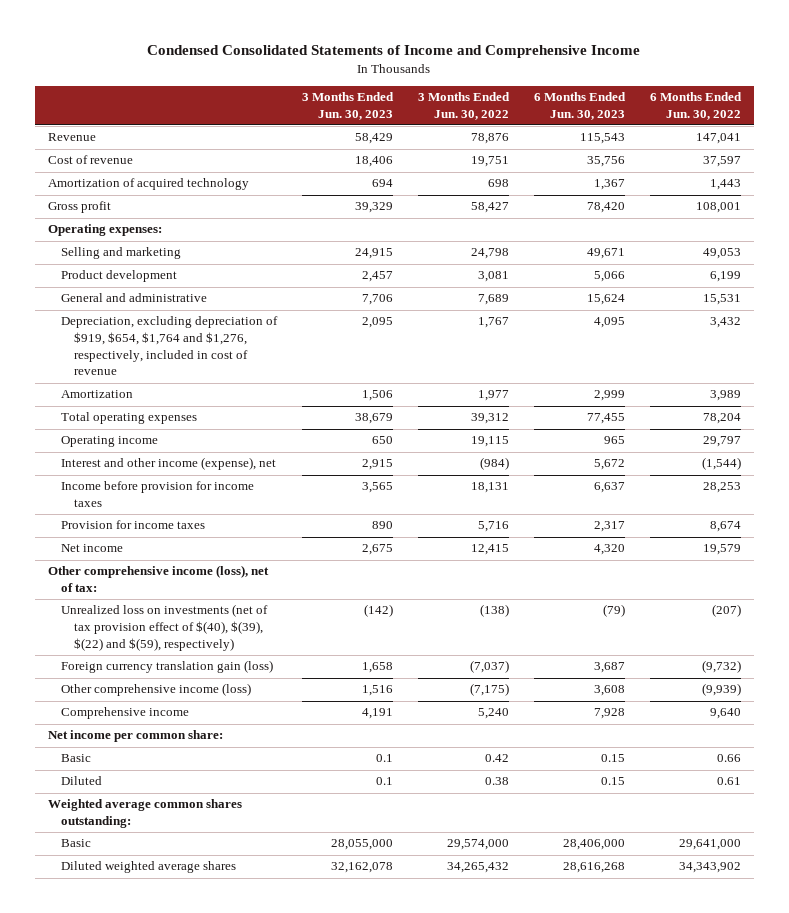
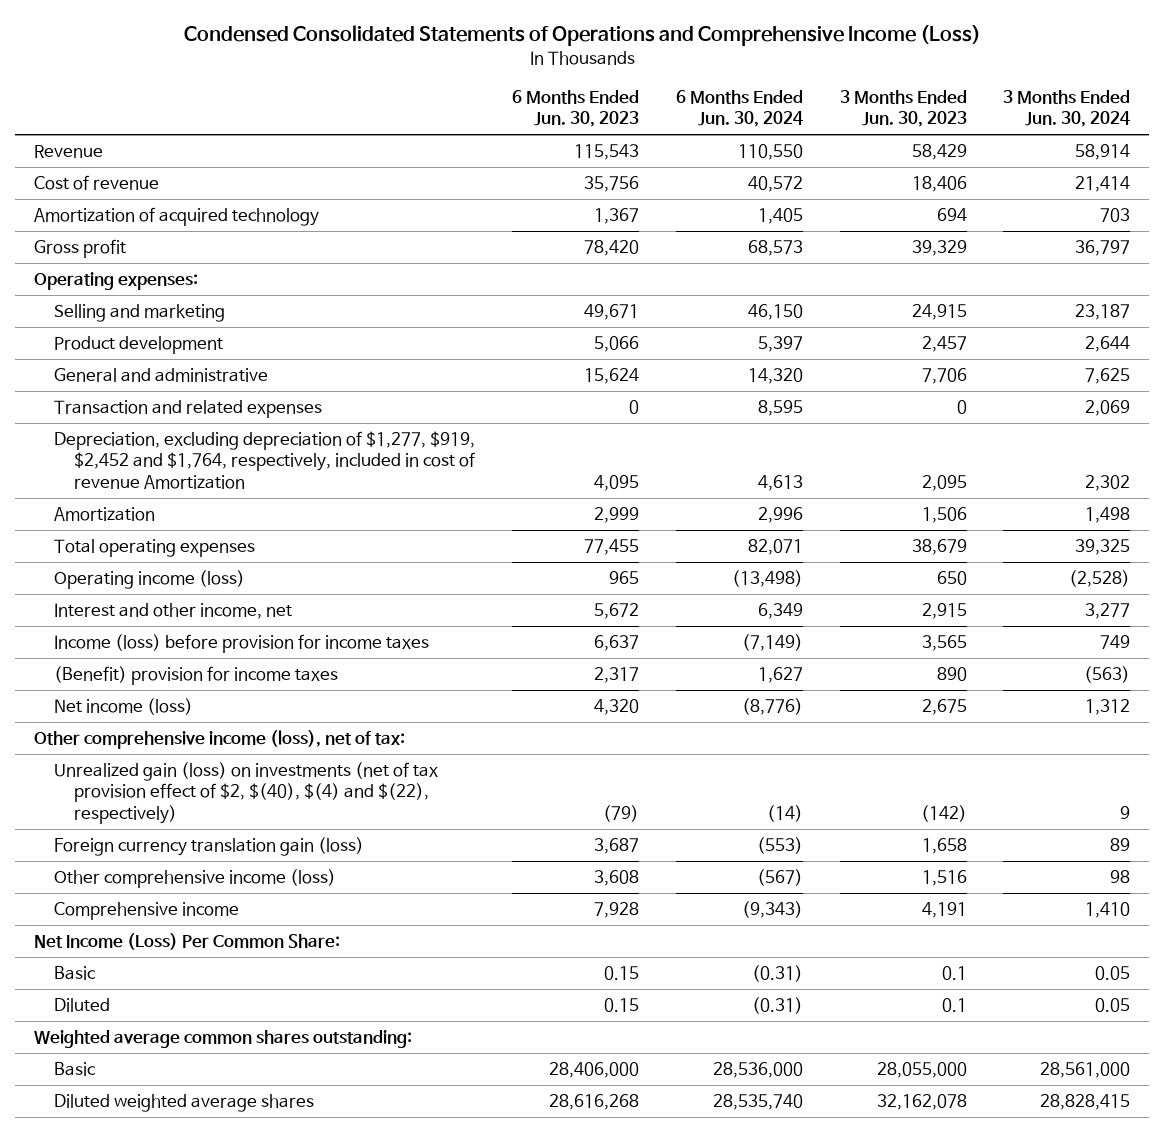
- Condensed Consolidated Statements of Income and Comprehensive Income
+ Condensed Consolidated Statements of Operations and Comprehensive Income (Loss)
- | 3 Months Ended Jun. 30, 2023 | 3 Months Ended Jun. 30, 2022 | 6 Months Ended Jun. 30, 2023 | 6 Months Ended Jun. 30, 2022
+ | 6 Months Ended Jun. 30, 2023 | 6 Months Ended Jun. 30, 2024 | 3 Months Ended Jun. 30, 2023 | 3 Months Ended Jun. 30, 2024
- Depreciation, excluding depreciation of $919, $654, $1,764 and $1,276, respectively, included in cost of revenue | 2,095 | 1,767 | 4,095 | 3,432
+ Transaction and related expenses | 0 | 8,595 | 0 | 2,069
+ Depreciation, excluding depreciation of $1,277, $919, $2,452 and $1,764, respectively, included in cost of revenue Amortization | 4,095 | 4,613 | 2,095 | 2,302
- Operating income | 650 | 19,115 | 965 | 29,797
- Interest and other income (expense), net | 2,915 | (984) | 5,672 | (1,544)
- Income before provision for income taxes | 3,565 | 18,131 | 6,637 | 28,253
- Provision for income taxes | 890 | 5,716 | 2,317 | 8,674
- Net income | 2,675 | 12,415 | 4,320 | 19,579
+ Operating income (loss) | 965 | (13,498) | 650 | (2,528)
+ Interest and other income, net | 5,672 | 6,349 | 2,915 | 3,277
+ Income (loss) before provision for income taxes | 6,637 | (7,149) | 3,565 | 749
+ (Benefit) provision for income taxes | 2,317 | 1,627 | 890 | (563)
+ Net income (loss) | 4,320 | (8,776) | 2,675 | 1,312
- Unrealized loss on investments (net of tax provision effect of $(40), $(39), $(22) and $(59), respectively) | (142) | (138) | (79) | (207)
+ Unrealized gain (loss) on investments (net of tax provision effect of $2, $(40), $(4) and $(22), respectively) | (79) | (14) | (142) | 9
- Net income per common share:
+ Net Income (Loss) Per Common Share:

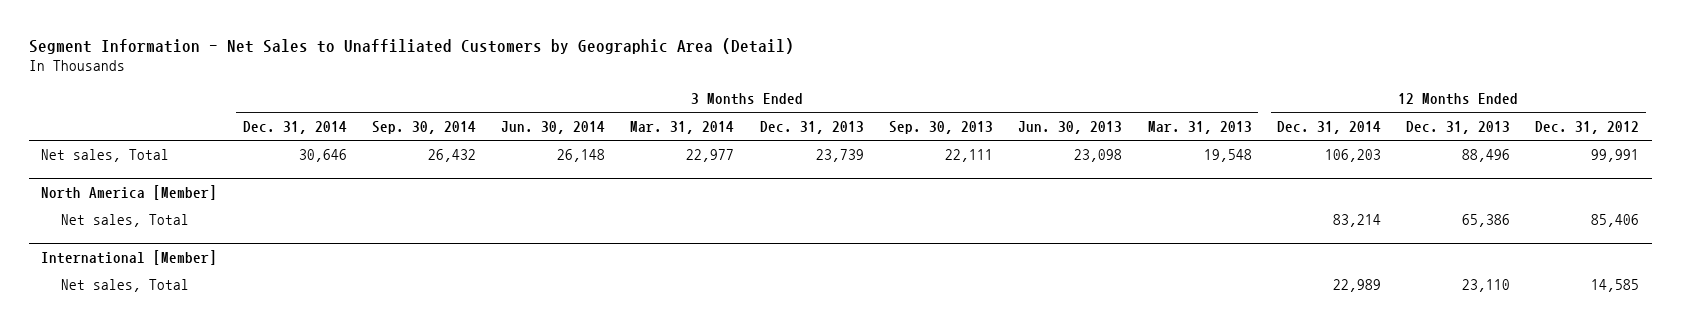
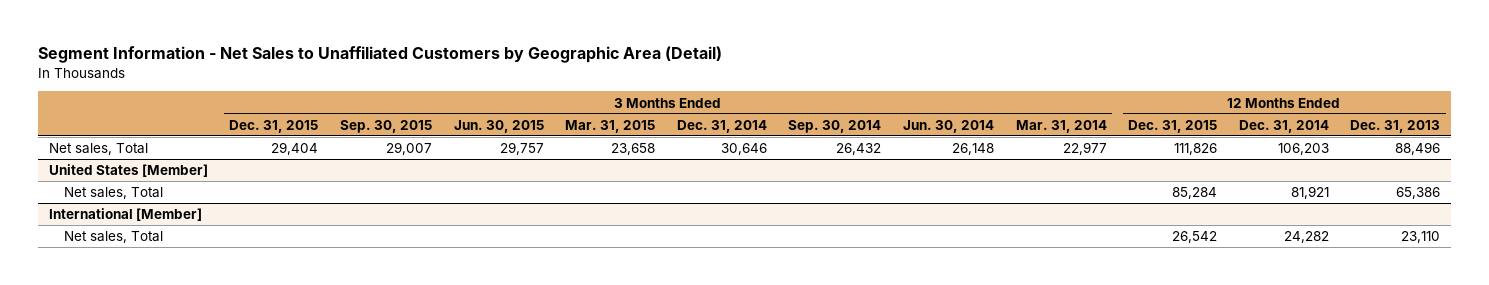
- | 3 Months Ended Dec. 31, 2014 | 3 Months Ended Sep. 30, 2014 | 3 Months Ended Jun. 30, 2014 | 3 Months Ended Mar. 31, 2014 | 3 Months Ended Dec. 31, 2013 | 3 Months Ended Sep. 30, 2013 | 3 Months Ended Jun. 30, 2013 | 3 Months Ended Mar. 31, 2013 | 12 Months Ended Dec. 31, 2014 | 12 Months Ended Dec. 31, 2013 | 12 Months Ended Dec. 31, 2012
+ | 3 Months Ended Dec. 31, 2015 | 3 Months Ended Sep. 30, 2015 | 3 Months Ended Jun. 30, 2015 | 3 Months Ended Mar. 31, 2015 | 3 Months Ended Dec. 31, 2014 | 3 Months Ended Sep. 30, 2014 | 3 Months Ended Jun. 30, 2014 | 3 Months Ended Mar. 31, 2014 | 12 Months Ended Dec. 31, 2015 | 12 Months Ended Dec. 31, 2014 | 12 Months Ended Dec. 31, 2013
- North America [Member]
- Net sales, Total | | | | | | | | | 83,214 | 65,386 | 85,406
+ United States [Member]
+ Net sales, Total | | | | | | | | | 85,284 | 81,921 | 65,386
@ International [Member]
- Net sales, Total | | | | | | | | | 22,989 | 23,110 | 14,585
+ Net sales, Total | | | | | | | | | 26,542 | 24,282 | 23,110

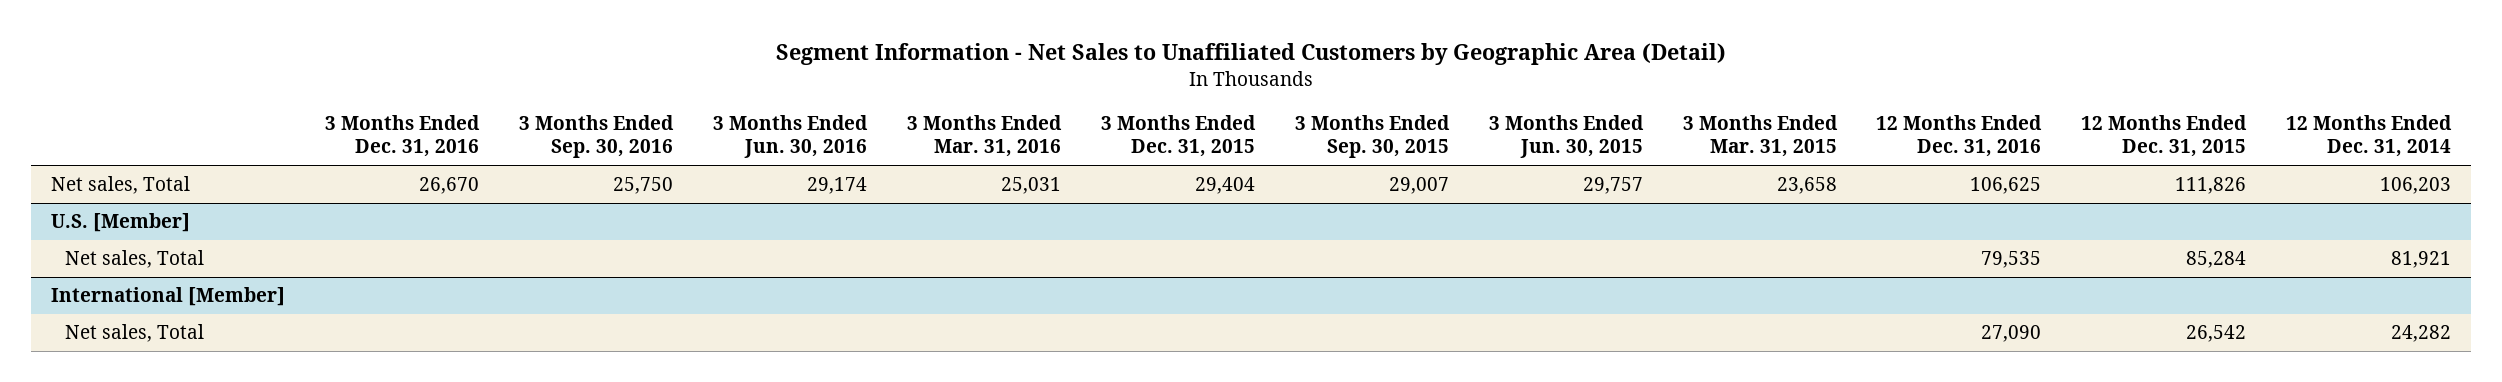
- | 3 Months Ended Dec. 31, 2015 | 3 Months Ended Sep. 30, 2015 | 3 Months Ended Jun. 30, 2015 | 3 Months Ended Mar. 31, 2015 | 3 Months Ended Dec. 31, 2014 | 3 Months Ended Sep. 30, 2014 | 3 Months Ended Jun. 30, 2014 | 3 Months Ended Mar. 31, 2014 | 12 Months Ended Dec. 31, 2015 | 12 Months Ended Dec. 31, 2014 | 12 Months Ended Dec. 31, 2013
+ | 3 Months Ended Dec. 31, 2016 | 3 Months Ended Sep. 30, 2016 | 3 Months Ended Jun. 30, 2016 | 3 Months Ended Mar. 31, 2016 | 3 Months Ended Dec. 31, 2015 | 3 Months Ended Sep. 30, 2015 | 3 Months Ended Jun. 30, 2015 | 3 Months Ended Mar. 31, 2015 | 12 Months Ended Dec. 31, 2016 | 12 Months Ended Dec. 31, 2015 | 12 Months Ended Dec. 31, 2014
- United States [Member]
+ U.S. [Member]

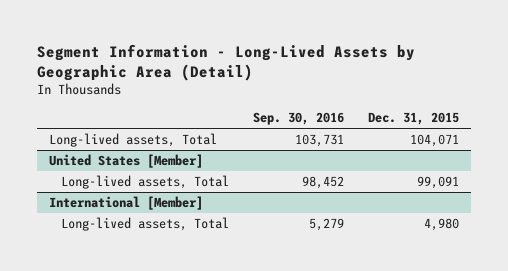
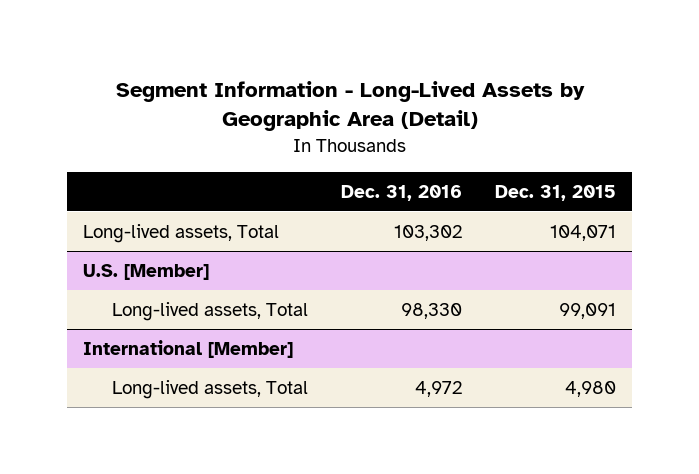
- | Sep. 30, 2016 | Dec. 31, 2015
+ | Dec. 31, 2016 | Dec. 31, 2015
- United States [Member]
+ U.S. [Member]

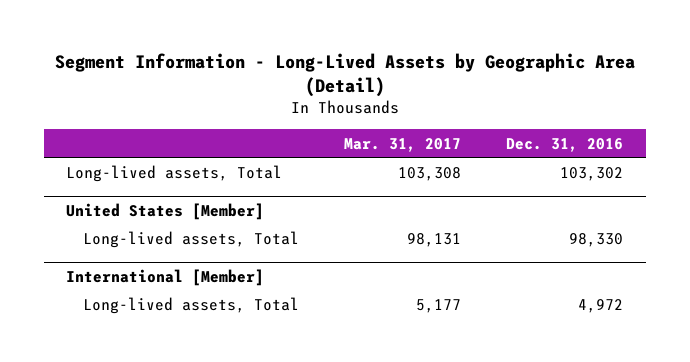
- | Dec. 31, 2016 | Dec. 31, 2015
+ | Mar. 31, 2017 | Dec. 31, 2016
- U.S. [Member]
+ United States [Member]

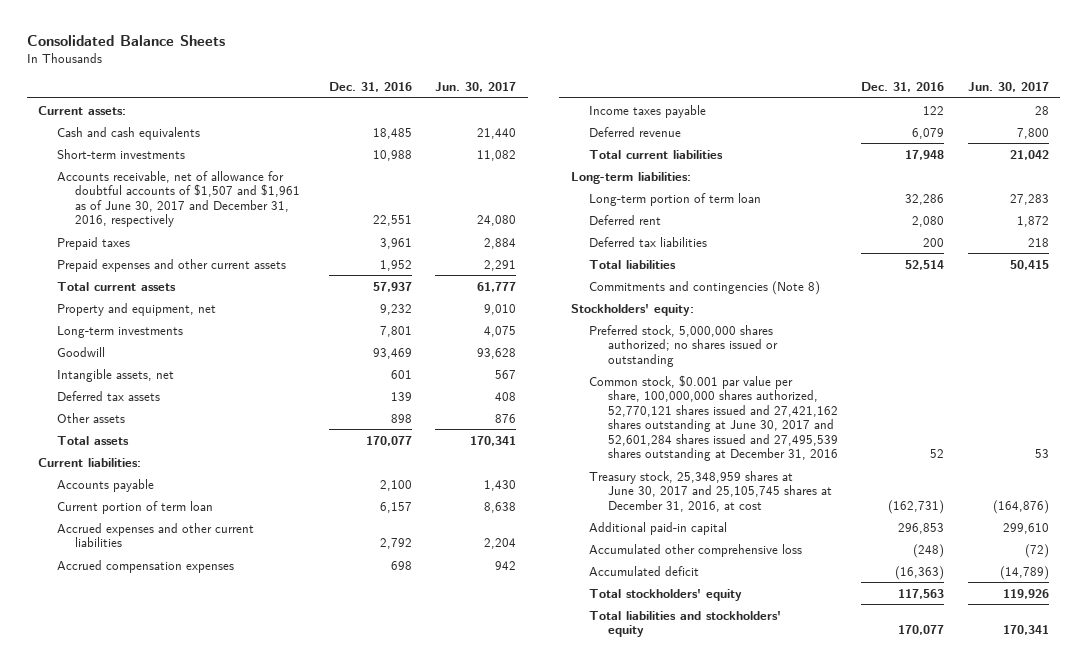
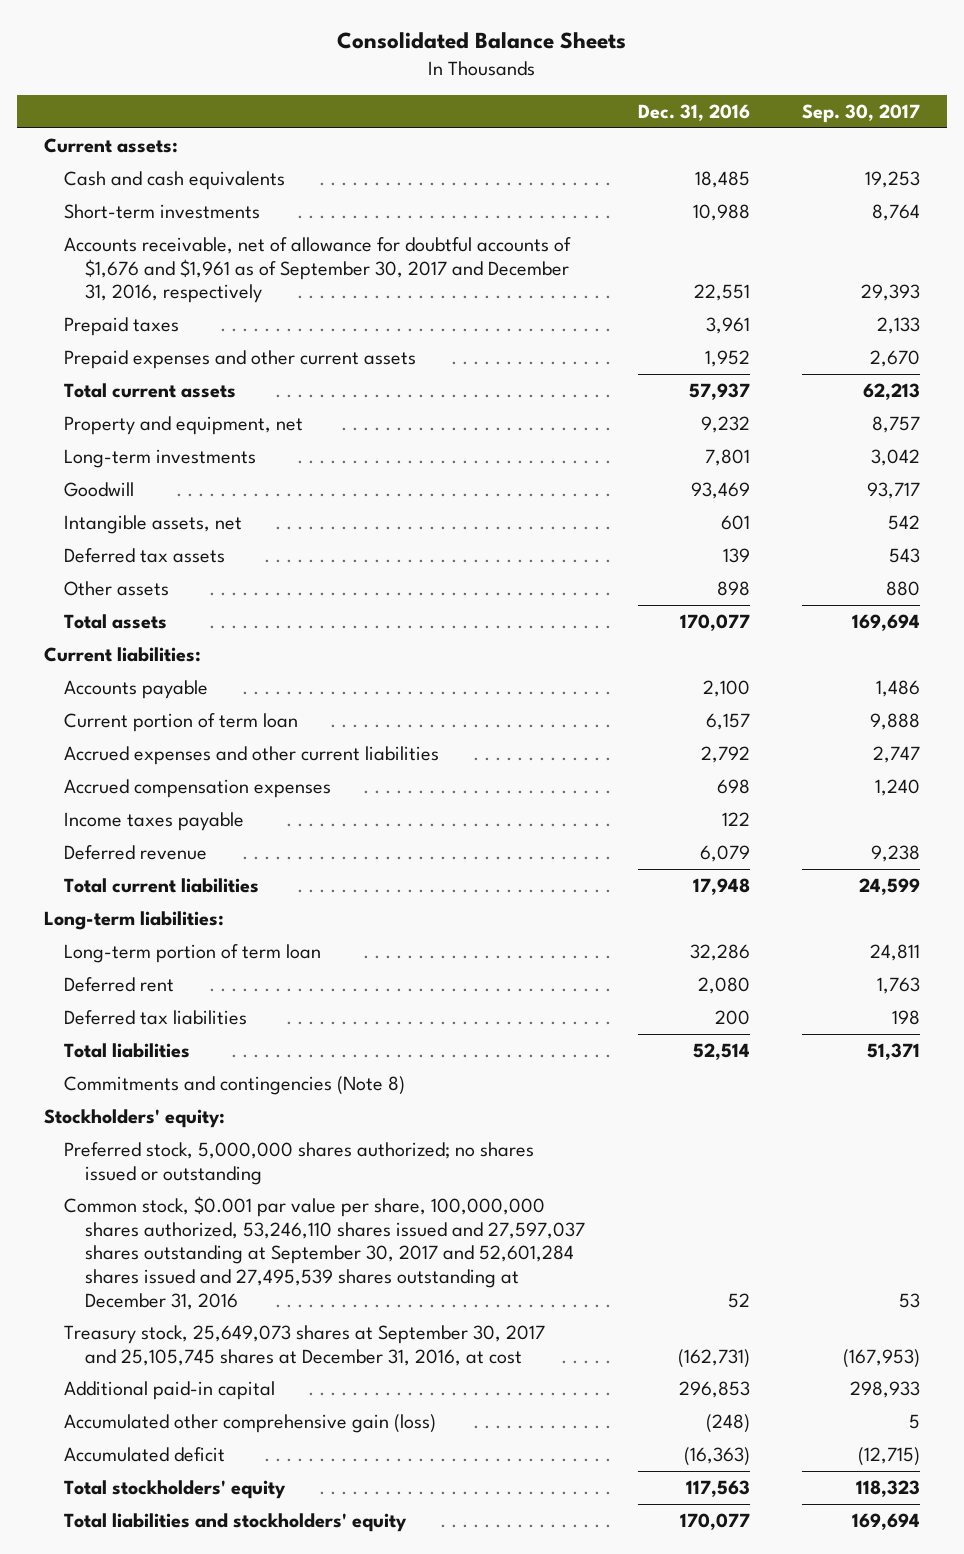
- | Dec. 31, 2016 | Jun. 30, 2017
+ | Dec. 31, 2016 | Sep. 30, 2017
- Accounts receivable, net of allowance for doubtful accounts of $1,507 and $1,961 as of June 30, 2017 and December 31, 2016, respectively | 22,551 | 24,080
+ Accounts receivable, net of allowance for doubtful accounts of $1,676 and $1,961 as of September 30, 2017 and December 31, 2016, respectively | 22,551 | 29,393
- Common stock, $0.001 par value per share, 100,000,000 shares authorized, 52,770,121 shares issued and 27,421,162 shares outstanding at June 30, 2017 and 52,601,284 shares issued and 27,495,539 shares outstanding at December 31, 2016 | 52 | 53
- Treasury stock, 25,348,959 shares at June 30, 2017 and 25,105,745 shares at December 31, 2016, at cost | (162,731) | (164,876)
+ Common stock, $0.001 par value per share, 100,000,000 shares authorized, 53,246,110 shares issued and 27,597,037 shares outstanding at September 30, 2017 and 52,601,284 shares issued and 27,495,539 shares outstanding at December 31, 2016 | 52 | 53
+ Treasury stock, 25,649,073 shares at September 30, 2017 and 25,105,745 shares at December 31, 2016, at cost | (162,731) | (167,953)
- Accumulated other comprehensive loss | (248) | (72)
+ Accumulated other comprehensive gain (loss) | (248) | 5

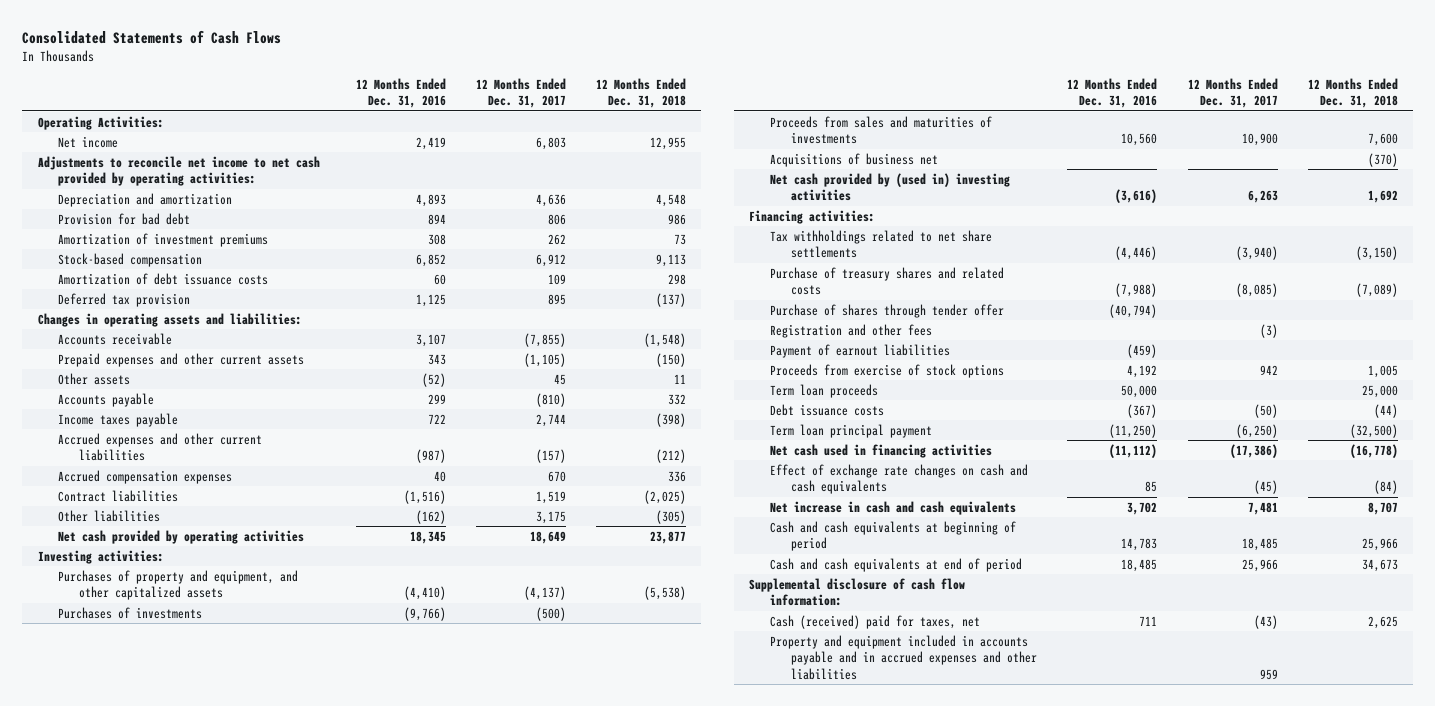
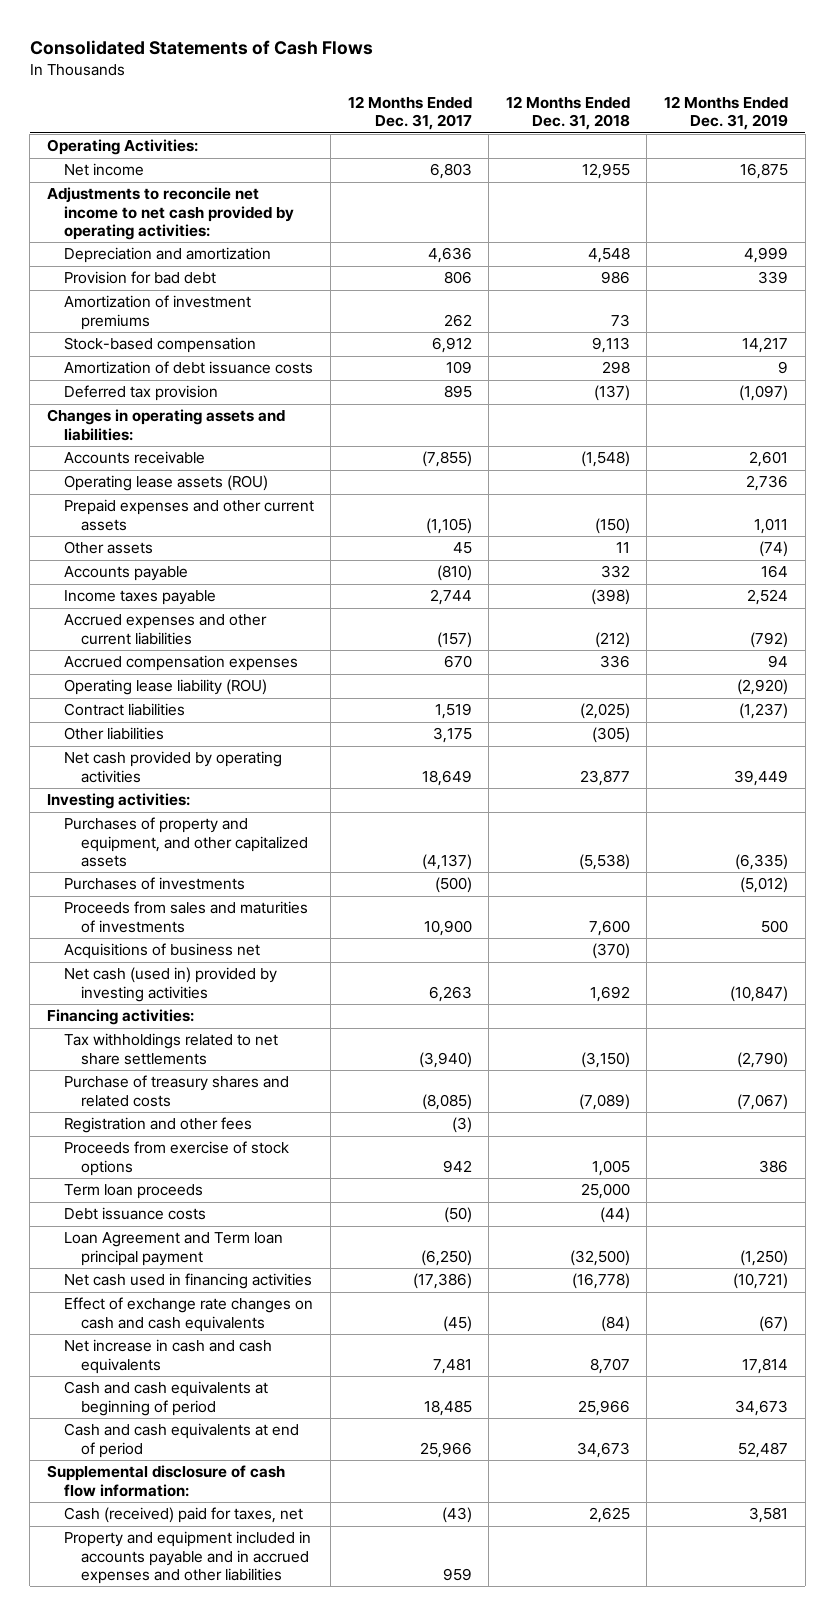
- | 12 Months Ended Dec. 31, 2016 | 12 Months Ended Dec. 31, 2017 | 12 Months Ended Dec. 31, 2018
+ | 12 Months Ended Dec. 31, 2017 | 12 Months Ended Dec. 31, 2018 | 12 Months Ended Dec. 31, 2019
+ Operating lease assets (ROU) | | | 2,736
+ Operating lease liability (ROU) | | | (2,920)
- Net cash provided by (used in) investing activities | (3,616) | 6,263 | 1,692
+ Net cash (used in) provided by investing activities | 6,263 | 1,692 | (10,847)
- Purchase of shares through tender offer | (40,794) | |
- Payment of earnout liabilities | (459) | |
- Term loan principal payment | (11,250) | (6,250) | (32,500)
+ Loan Agreement and Term loan principal payment | (6,250) | (32,500) | (1,250)

